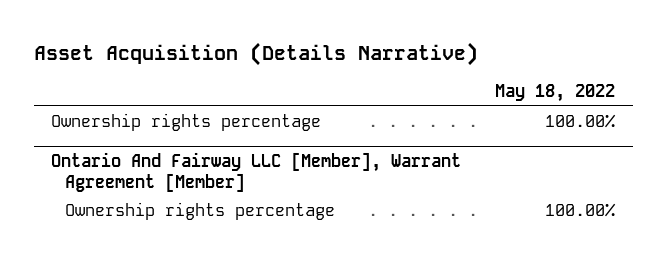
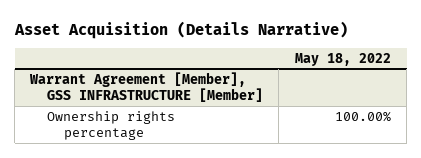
- Ownership rights percentage | 100.00%
- Ontario And Fairway LLC [Member], Warrant Agreement [Member]
+ Warrant Agreement [Member], GSS INFRASTRUCTURE [Member]

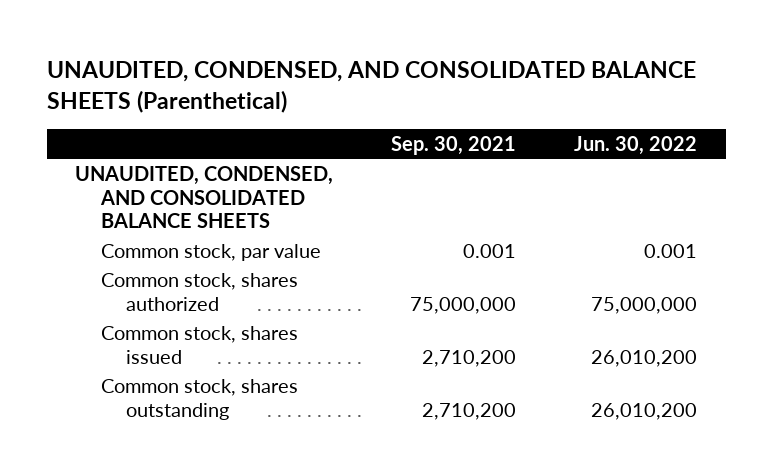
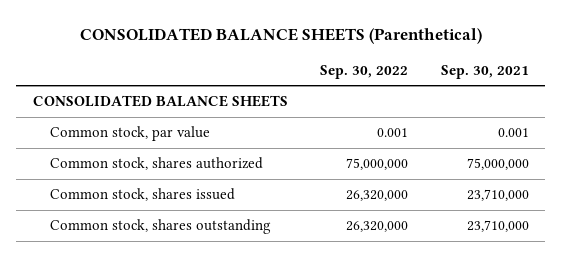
- UNAUDITED, CONDENSED, AND CONSOLIDATED BALANCE SHEETS (Parenthetical)
+ CONSOLIDATED BALANCE SHEETS (Parenthetical)
- | Sep. 30, 2021 | Jun. 30, 2022
+ | Sep. 30, 2022 | Sep. 30, 2021
- UNAUDITED, CONDENSED, AND CONSOLIDATED BALANCE SHEETS
+ CONSOLIDATED BALANCE SHEETS
- Common stock, shares issued | 2,710,200 | 26,010,200
- Common stock, shares outstanding | 2,710,200 | 26,010,200
+ Common stock, shares issued | 26,320,000 | 23,710,000
+ Common stock, shares outstanding | 26,320,000 | 23,710,000

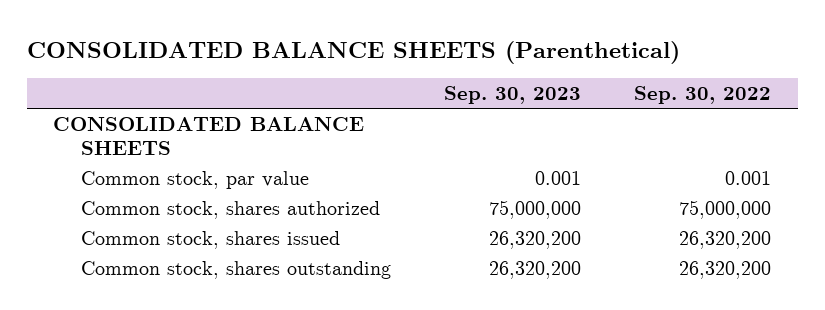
- | Sep. 30, 2022 | Sep. 30, 2021
+ | Sep. 30, 2023 | Sep. 30, 2022
- Common stock, shares issued | 26,320,000 | 23,710,000
- Common stock, shares outstanding | 26,320,000 | 23,710,000
+ Common stock, shares issued | 26,320,200 | 26,320,200
+ Common stock, shares outstanding | 26,320,200 | 26,320,200

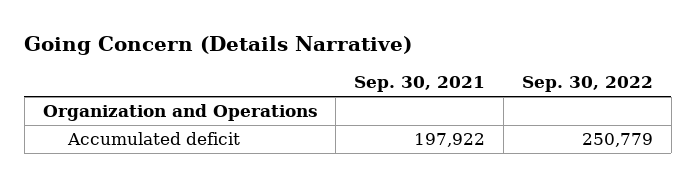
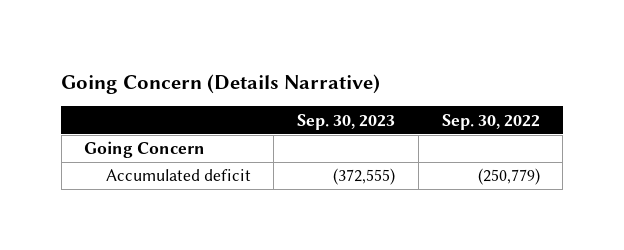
- | Sep. 30, 2021 | Sep. 30, 2022
+ | Sep. 30, 2023 | Sep. 30, 2022
- Organization and Operations
- Accumulated deficit | 197,922 | 250,779
+ Going Concern
+ Accumulated deficit | (372,555) | (250,779)

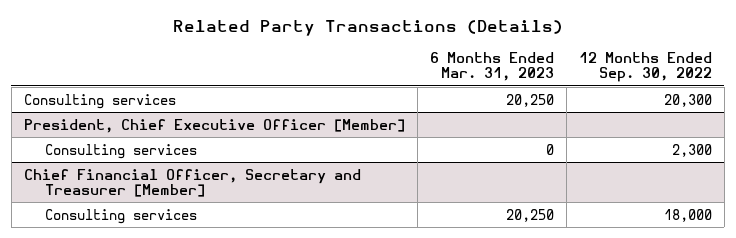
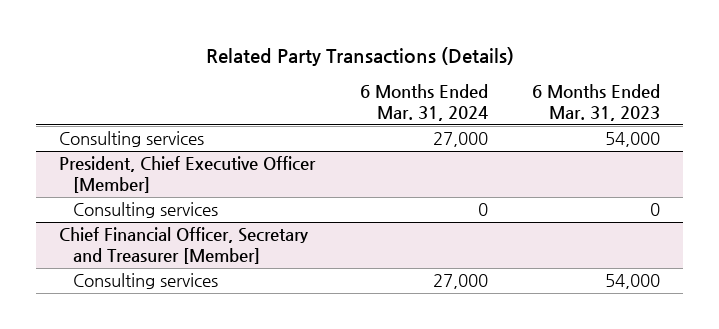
- | 6 Months Ended Mar. 31, 2023 | 12 Months Ended Sep. 30, 2022
+ | 6 Months Ended Mar. 31, 2024 | 6 Months Ended Mar. 31, 2023
- Consulting services | 20,250 | 20,300
+ Consulting services | 27,000 | 54,000
@ Chief Financial Officer, Secretary and Treasurer [Member]
- Consulting services | 20,250 | 18,000
+ Consulting services | 27,000 | 54,000

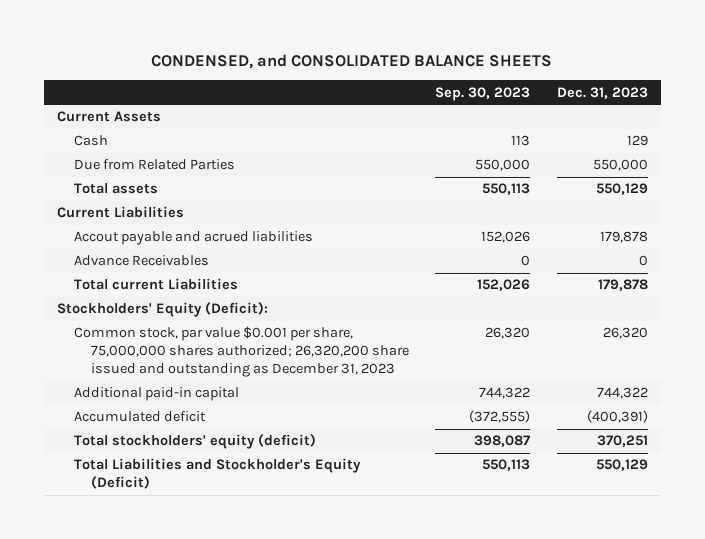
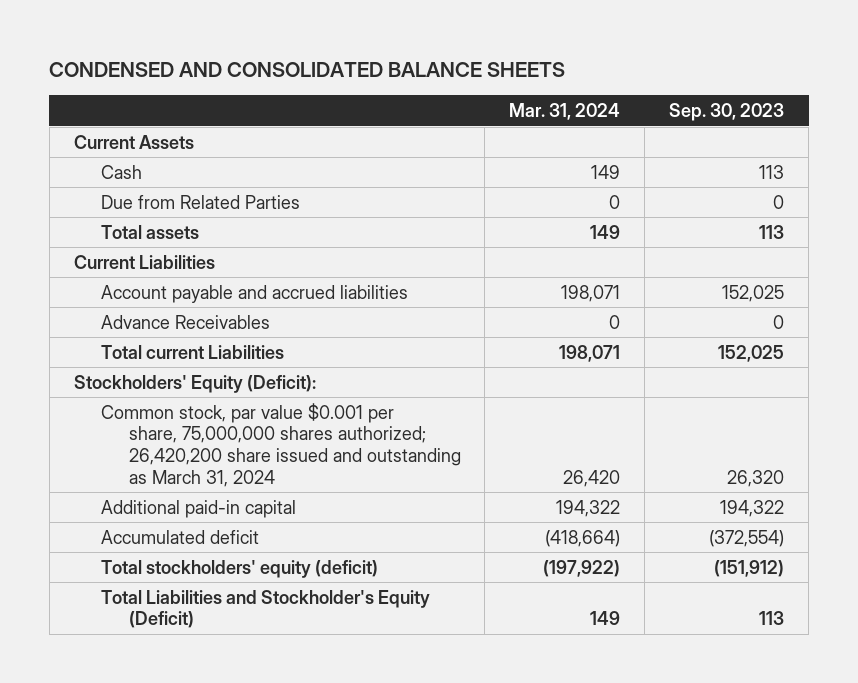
- CONDENSED, and CONSOLIDATED BALANCE SHEETS
+ CONDENSED AND CONSOLIDATED BALANCE SHEETS
- | Sep. 30, 2023 | Dec. 31, 2023
+ | Mar. 31, 2024 | Sep. 30, 2023
- Due from Related Parties | 550,000 | 550,000
- Total assets | 550,113 | 550,129
+ Due from Related Parties | 0 | 0
+ Total assets | 149 | 113
- Accout payable and acrued liabilities | 152,026 | 179,878
+ Account payable and accrued liabilities | 198,071 | 152,025
- Total current Liabilities | 152,026 | 179,878
+ Total current Liabilities | 198,071 | 152,025
- Common stock, par value $0.001 per share, 75,000,000 shares authorized; 26,320,200 share issued and outstanding as December 31, 2023 | 26,320 | 26,320
- Additional paid-in capital | 744,322 | 744,322
- Accumulated deficit | (372,555) | (400,391)
- Total stockholders' equity (deficit) | 398,087 | 370,251
- Total Liabilities and Stockholder's Equity (Deficit) | 550,113 | 550,129
+ Common stock, par value $0.001 per share, 75,000,000 shares authorized; 26,420,200 share issued and outstanding as March 31, 2024 | 26,420 | 26,320
+ Additional paid-in capital | 194,322 | 194,322
+ Accumulated deficit | (418,664) | (372,554)
+ Total stockholders' equity (deficit) | (197,922) | (151,912)
+ Total Liabilities and Stockholder's Equity (Deficit) | 149 | 113

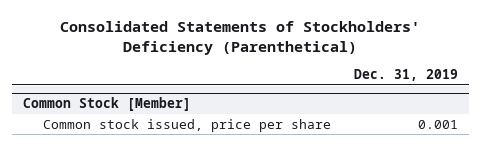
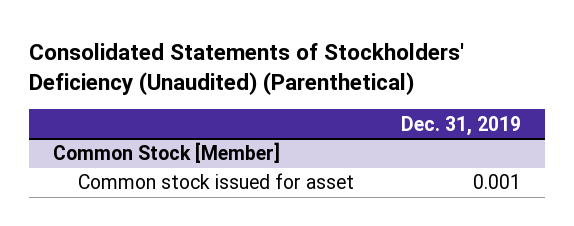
- Consolidated Statements of Stockholders' Deficiency (Parenthetical)
+ Consolidated Statements of Stockholders' Deficiency (Unaudited) (Parenthetical)
@ Common Stock [Member]
- Common stock issued, price per share | 0.001
+ Common stock issued for asset | 0.001

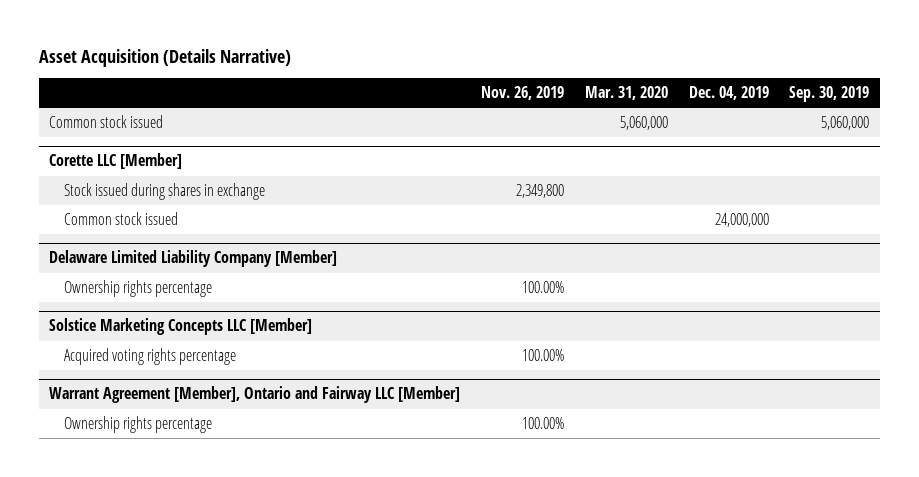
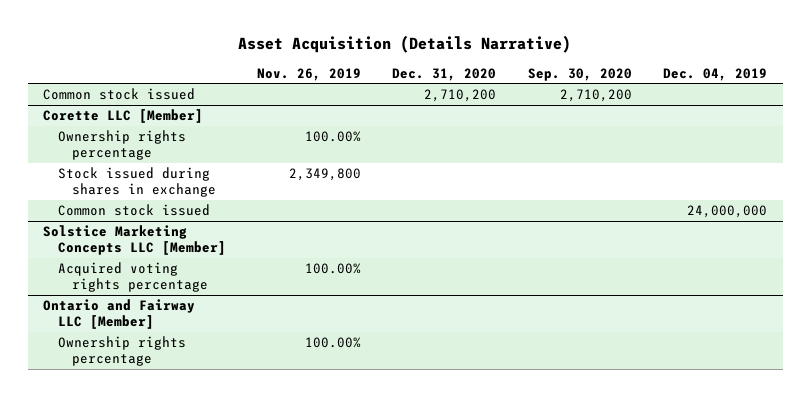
- | Nov. 26, 2019 | Mar. 31, 2020 | Dec. 04, 2019 | Sep. 30, 2019
+ | Nov. 26, 2019 | Dec. 31, 2020 | Sep. 30, 2020 | Dec. 04, 2019
@ Corette LLC [Member]
+ Ownership rights percentage | 100.00% | | |
- Delaware Limited Liability Company [Member]
- Ownership rights percentage | 100.00% | | |
- Warrant Agreement [Member], Ontario and Fairway LLC [Member]
+ Ontario and Fairway LLC [Member]

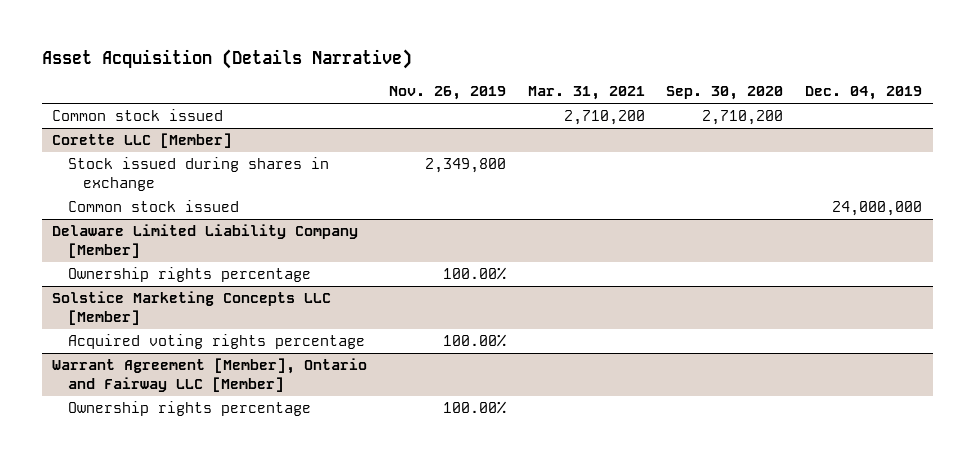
- | Nov. 26, 2019 | Dec. 31, 2020 | Sep. 30, 2020 | Dec. 04, 2019
+ | Nov. 26, 2019 | Mar. 31, 2021 | Sep. 30, 2020 | Dec. 04, 2019
@ Corette LLC [Member]
- Ownership rights percentage | 100.00% | | |
+ Delaware Limited Liability Company [Member]
+ Ownership rights percentage | 100.00% | | |
- Ontario and Fairway LLC [Member]
+ Warrant Agreement [Member], Ontario and Fairway LLC [Member]

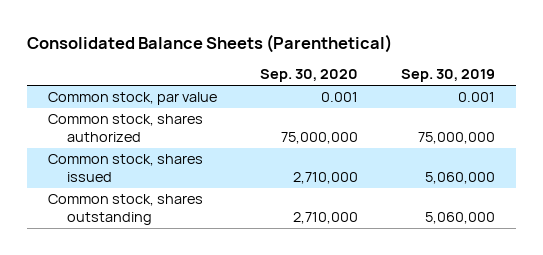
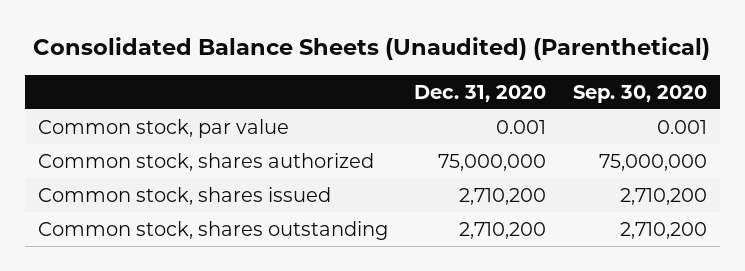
- Consolidated Balance Sheets (Parenthetical)
+ Consolidated Balance Sheets (Unaudited) (Parenthetical)
- | Sep. 30, 2020 | Sep. 30, 2019
+ | Dec. 31, 2020 | Sep. 30, 2020
- Common stock, shares issued | 2,710,000 | 5,060,000
- Common stock, shares outstanding | 2,710,000 | 5,060,000
+ Common stock, shares issued | 2,710,200 | 2,710,200
+ Common stock, shares outstanding | 2,710,200 | 2,710,200

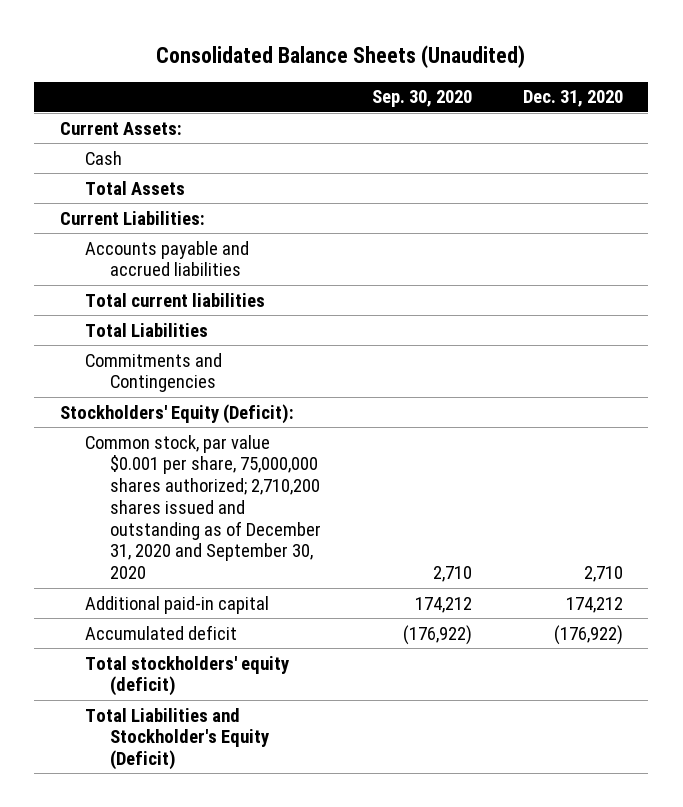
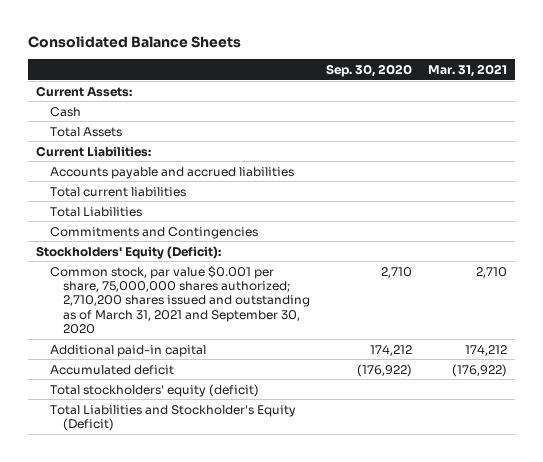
- Consolidated Balance Sheets (Unaudited)
+ Consolidated Balance Sheets
- | Sep. 30, 2020 | Dec. 31, 2020
+ | Sep. 30, 2020 | Mar. 31, 2021
- Common stock, par value $0.001 per share, 75,000,000 shares authorized; 2,710,200 shares issued and outstanding as of December 31, 2020 and September 30, 2020 | 2,710 | 2,710
+ Common stock, par value $0.001 per share, 75,000,000 shares authorized; 2,710,200 shares issued and outstanding as of March 31, 2021 and September 30, 2020 | 2,710 | 2,710

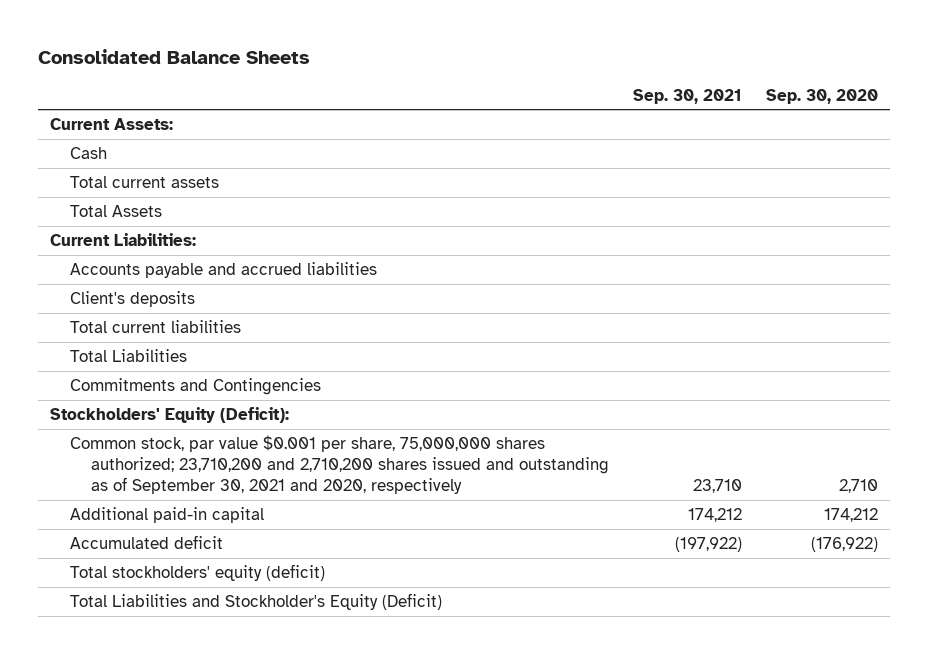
- | Sep. 30, 2020 | Mar. 31, 2021
+ | Sep. 30, 2021 | Sep. 30, 2020
+ Total current assets
+ Client's deposits
- Common stock, par value $0.001 per share, 75,000,000 shares authorized; 2,710,200 shares issued and outstanding as of March 31, 2021 and September 30, 2020 | 2,710 | 2,710
+ Common stock, par value $0.001 per share, 75,000,000 shares authorized; 23,710,200 and 2,710,200 shares issued and outstanding as of September 30, 2021 and 2020, respectively | 23,710 | 2,710

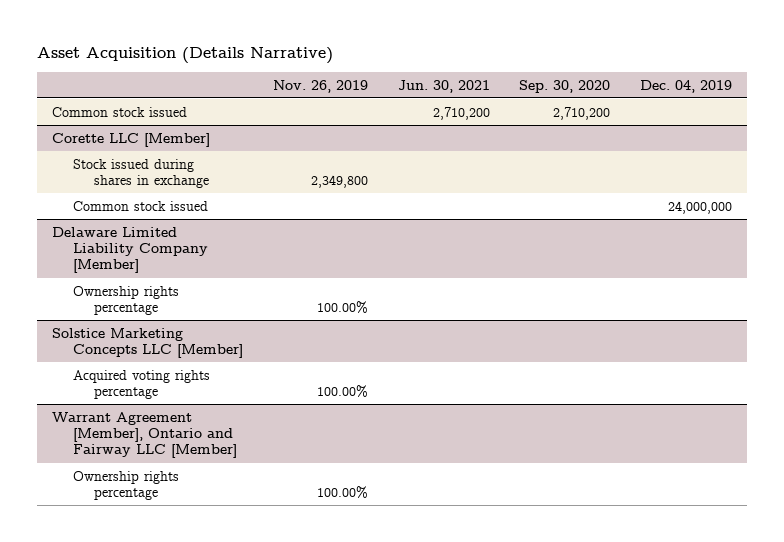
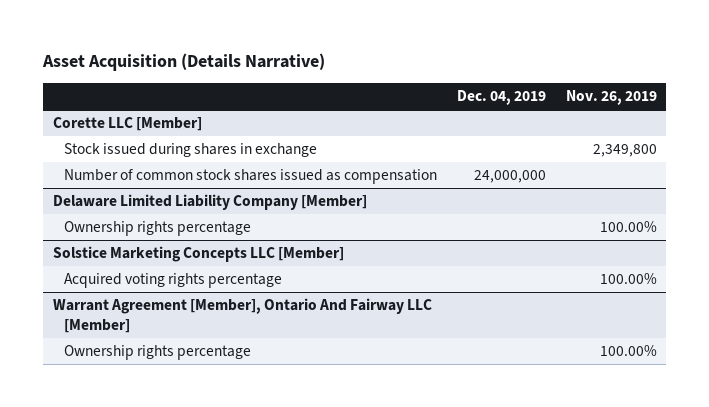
- | Nov. 26, 2019 | Jun. 30, 2021 | Sep. 30, 2020 | Dec. 04, 2019
+ | Dec. 04, 2019 | Nov. 26, 2019
- Common stock issued | | 2,710,200 | 2,710,200 |
@ Corette LLC [Member]
- Common stock issued | | | | 24,000,000
+ Number of common stock shares issued as compensation | 24,000,000 |
- Warrant Agreement [Member], Ontario and Fairway LLC [Member]
+ Warrant Agreement [Member], Ontario And Fairway LLC [Member]

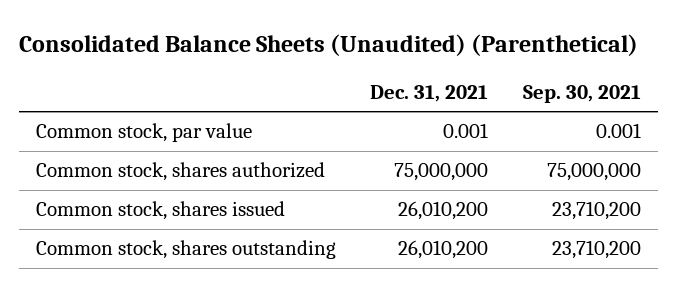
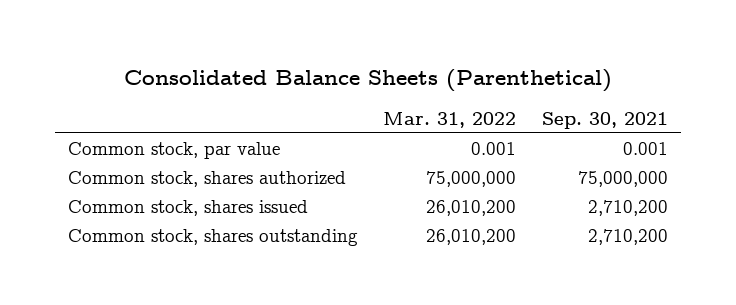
- Consolidated Balance Sheets (Unaudited) (Parenthetical)
+ Consolidated Balance Sheets (Parenthetical)
- | Dec. 31, 2021 | Sep. 30, 2021
+ | Mar. 31, 2022 | Sep. 30, 2021
- Common stock, shares issued | 26,010,200 | 23,710,200
- Common stock, shares outstanding | 26,010,200 | 23,710,200
+ Common stock, shares issued | 26,010,200 | 2,710,200
+ Common stock, shares outstanding | 26,010,200 | 2,710,200

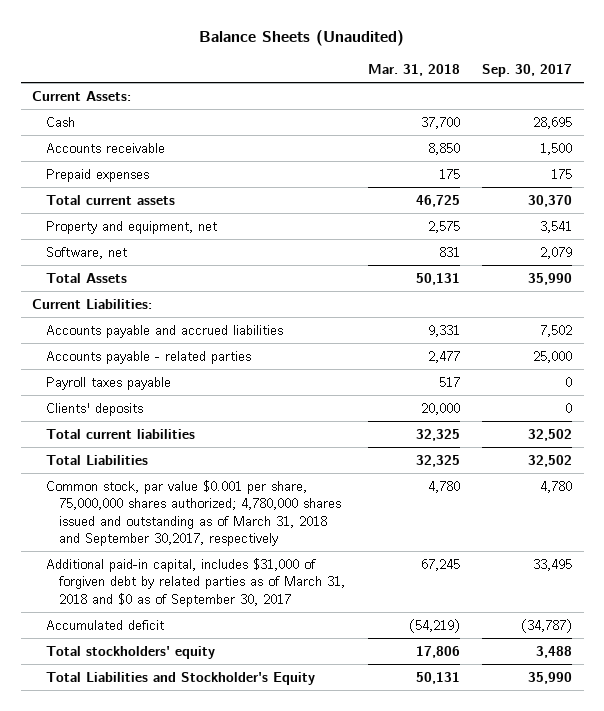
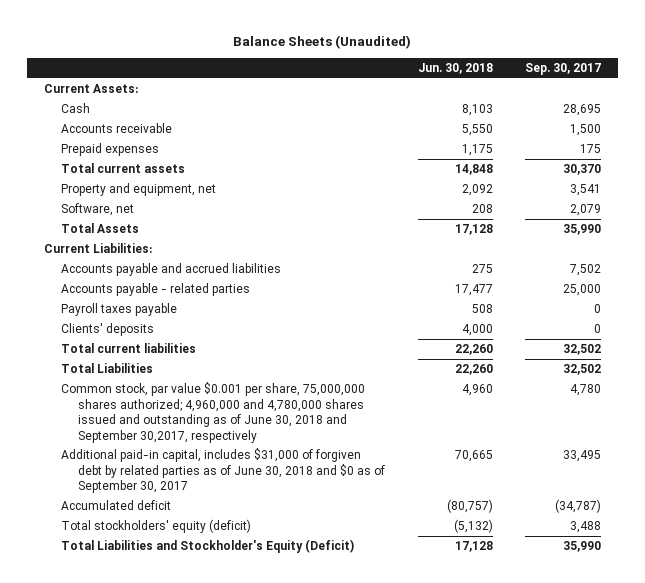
- | Mar. 31, 2018 | Sep. 30, 2017
+ | Jun. 30, 2018 | Sep. 30, 2017
- Common stock, par value $0.001 per share, 75,000,000 shares authorized; 4,780,000 shares issued and outstanding as of March 31, 2018 and September 30,2017, respectively | 4,780 | 4,780
- Additional paid-in capital, includes $31,000 of forgiven debt by related parties as of March 31, 2018 and $0 as of September 30, 2017 | 67,245 | 33,495
+ Common stock, par value $0.001 per share, 75,000,000 shares authorized; 4,960,000 and 4,780,000 shares issued and outstanding as of June 30, 2018 and September 30,2017, respectively | 4,960 | 4,780
+ Additional paid-in capital, includes $31,000 of forgiven debt by related parties as of June 30, 2018 and $0 as of September 30, 2017 | 70,665 | 33,495
- Total stockholders' equity | 17,806 | 3,488
- Total Liabilities and Stockholder's Equity | 50,131 | 35,990
+ Total stockholders' equity (deficit) | (5,132) | 3,488
+ Total Liabilities and Stockholder's Equity (Deficit) | 17,128 | 35,990

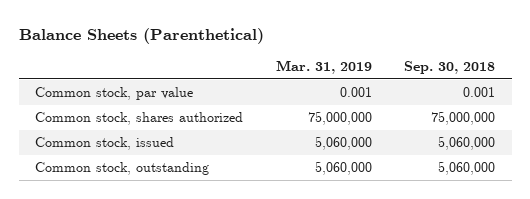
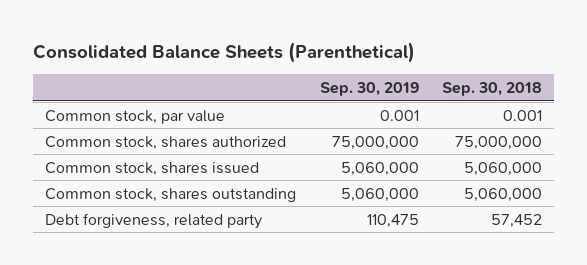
- Balance Sheets (Parenthetical)
+ Consolidated Balance Sheets (Parenthetical)
- | Mar. 31, 2019 | Sep. 30, 2018
+ | Sep. 30, 2019 | Sep. 30, 2018
- Common stock, issued | 5,060,000 | 5,060,000
- Common stock, outstanding | 5,060,000 | 5,060,000
+ Common stock, shares issued | 5,060,000 | 5,060,000
+ Common stock, shares outstanding | 5,060,000 | 5,060,000
+ Debt forgiveness, related party | 110,475 | 57,452

